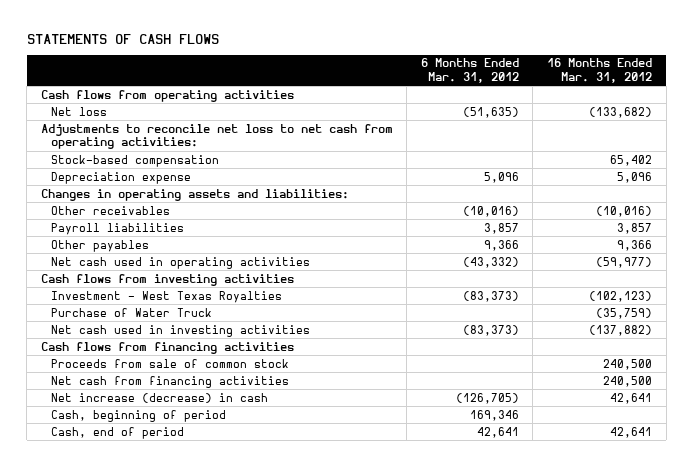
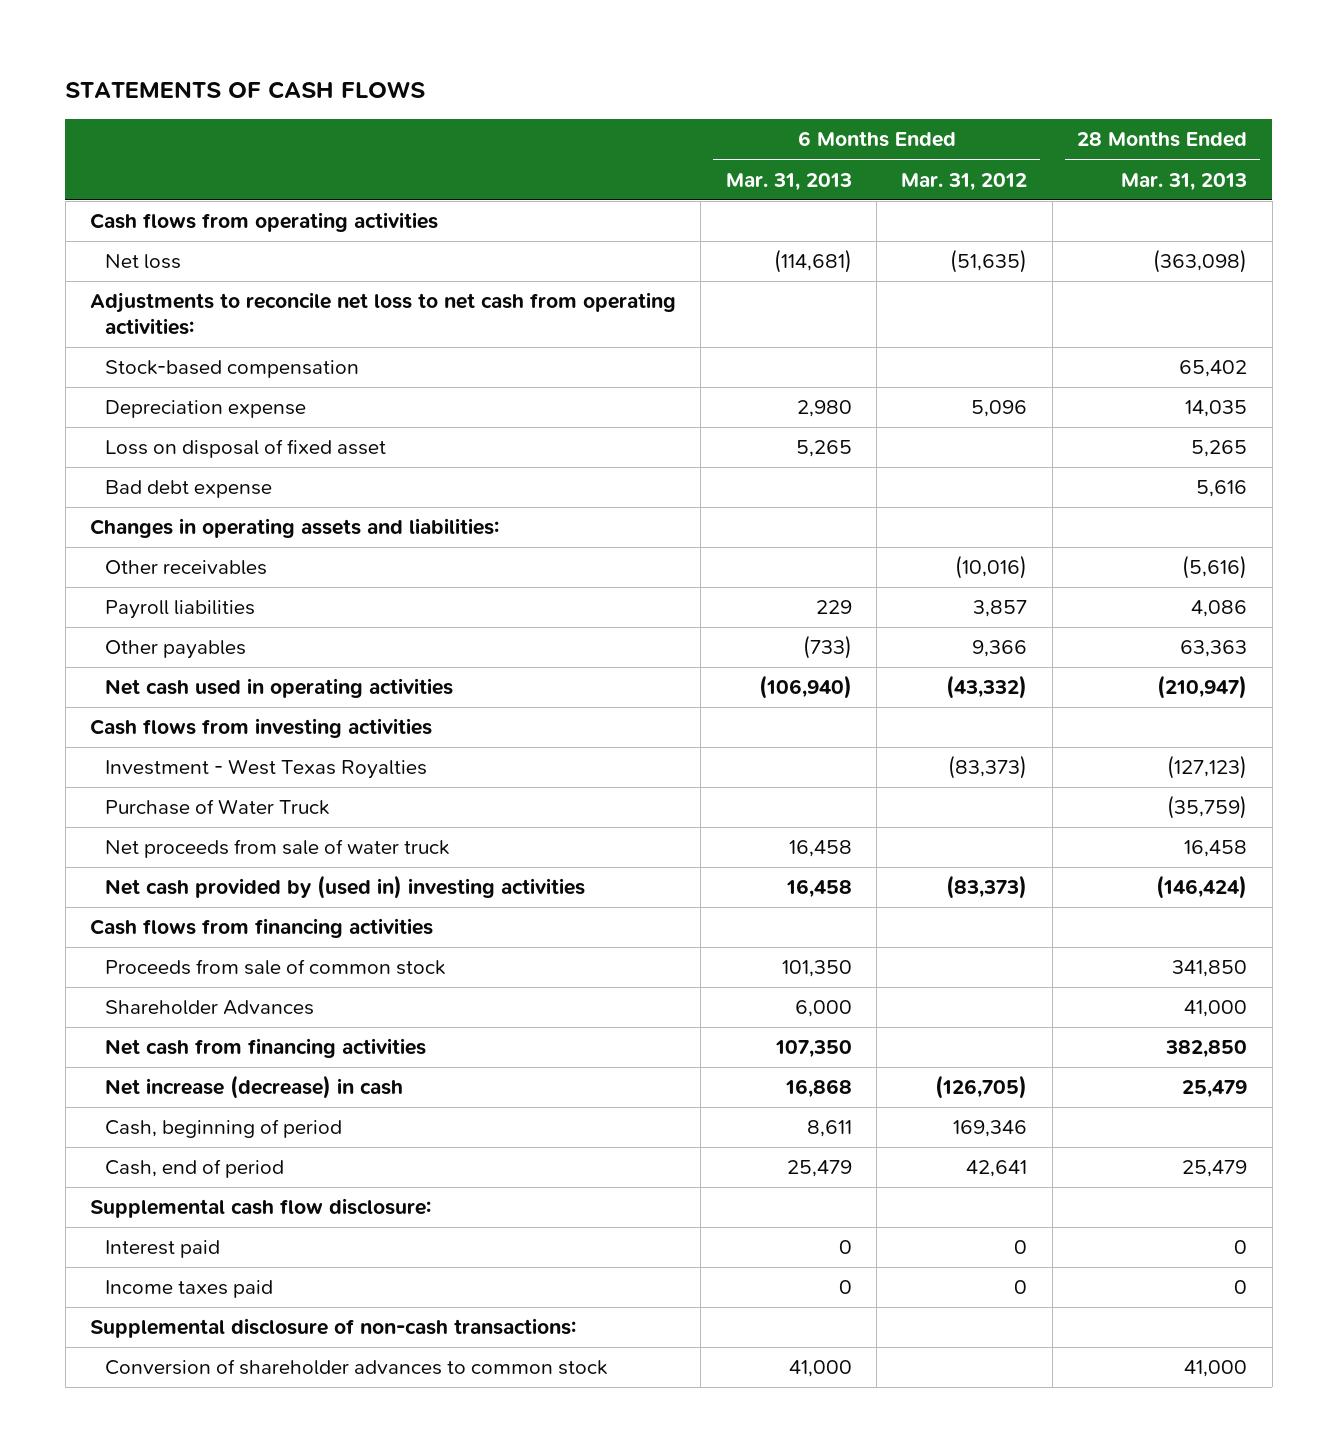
- | 6 Months Ended Mar. 31, 2012 | 16 Months Ended Mar. 31, 2012
+ | 6 Months Ended Mar. 31, 2013 | 6 Months Ended Mar. 31, 2012 | 28 Months Ended Mar. 31, 2013
+ Loss on disposal of fixed asset | 5,265 | | 5,265
+ Bad debt expense | | | 5,616
- Net cash used in investing activities | (83,373) | (137,882)
+ Net proceeds from sale of water truck | 16,458 | | 16,458
+ Net cash provided by (used in) investing activities | 16,458 | (83,373) | (146,424)
+ Shareholder Advances | 6,000 | | 41,000
+ Supplemental cash flow disclosure:
+ Interest paid | 0 | 0 | 0
+ Income taxes paid | 0 | 0 | 0
+ Supplemental disclosure of non-cash transactions:
+ Conversion of shareholder advances to common stock | 41,000 | | 41,000

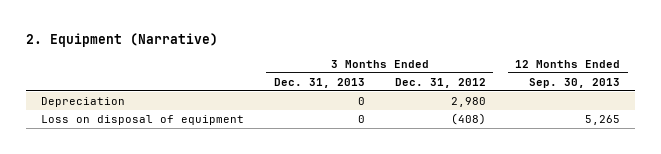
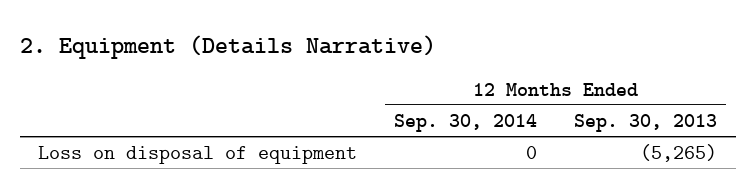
- 2. Equipment (Narrative)
+ 2. Equipment (Details Narrative)
- | 3 Months Ended Dec. 31, 2013 | 3 Months Ended Dec. 31, 2012 | 12 Months Ended Sep. 30, 2013
+ | 12 Months Ended Sep. 30, 2014 | 12 Months Ended Sep. 30, 2013
- Depreciation | 0 | 2,980 |
- Loss on disposal of equipment | 0 | (408) | 5,265
+ Loss on disposal of equipment | 0 | (5,265)

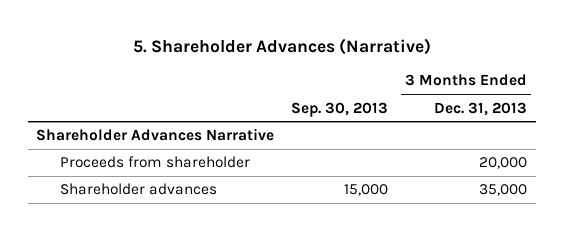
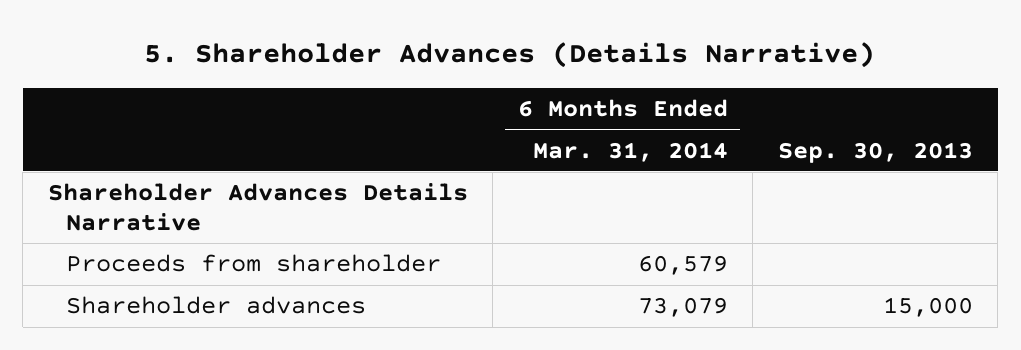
- 5. Shareholder Advances (Narrative)
+ 5. Shareholder Advances (Details Narrative)
- | Sep. 30, 2013 | 3 Months Ended Dec. 31, 2013
+ | 6 Months Ended Mar. 31, 2014 | Sep. 30, 2013
- Shareholder Advances Narrative
+ Shareholder Advances Details Narrative

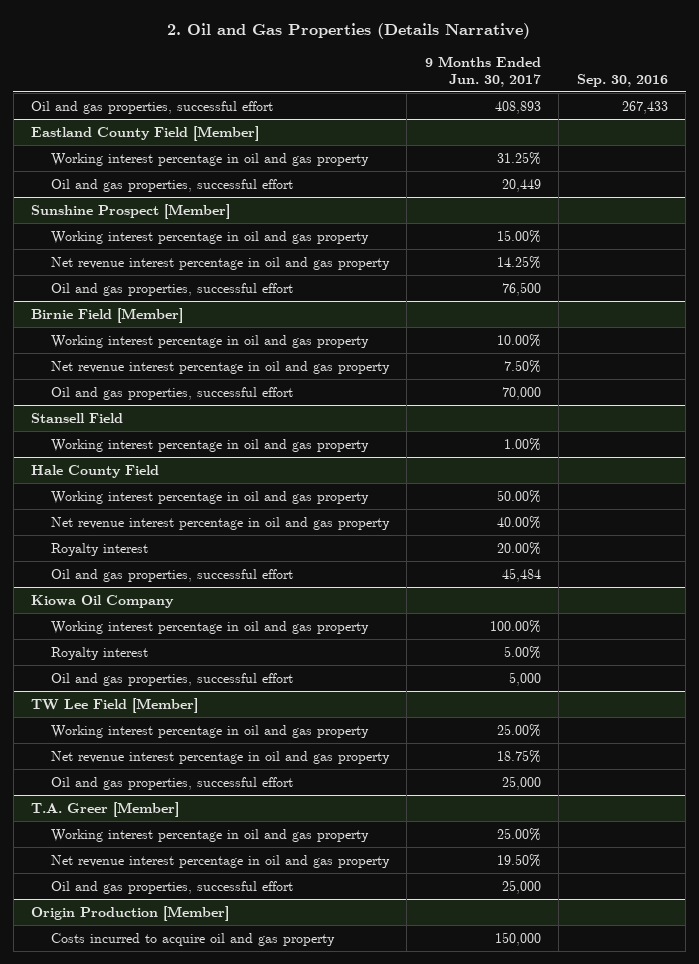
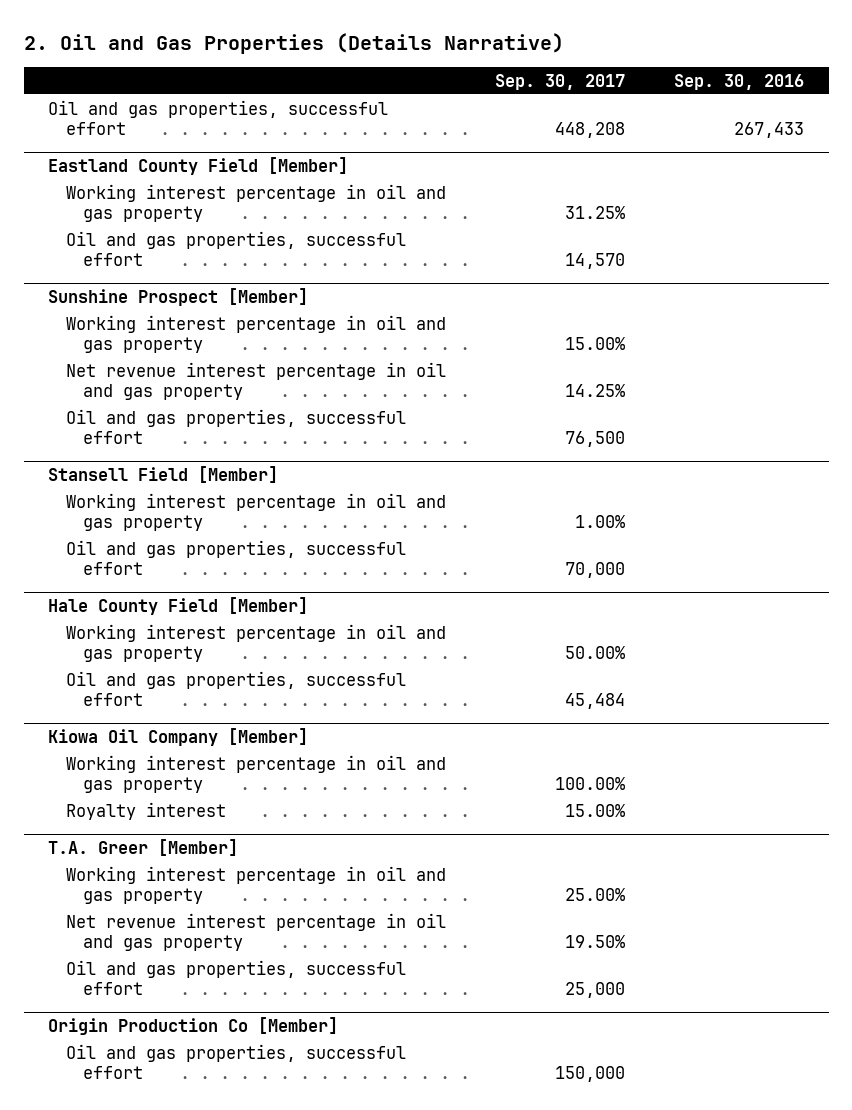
- | 9 Months Ended Jun. 30, 2017 | Sep. 30, 2016
+ | Sep. 30, 2017 | Sep. 30, 2016
- Birnie Field [Member]
- Working interest percentage in oil and gas property | 10.00% |
- Net revenue interest percentage in oil and gas property | 7.50% |
- Oil and gas properties, successful effort | 70,000 |
- Stansell Field
+ Stansell Field [Member]
- Hale County Field
+ Oil and gas properties, successful effort | 70,000 |
+ Hale County Field [Member]
- Net revenue interest percentage in oil and gas property | 40.00% |
- Royalty interest | 20.00% |
- Kiowa Oil Company
+ Kiowa Oil Company [Member]
- Oil and gas properties, successful effort | 5,000 |
- TW Lee Field [Member]
- Working interest percentage in oil and gas property | 25.00% |
- Net revenue interest percentage in oil and gas property | 18.75% |
- Oil and gas properties, successful effort | 25,000 |
- Origin Production [Member]
- Costs incurred to acquire oil and gas property | 150,000 |
+ Origin Production Co [Member]
+ Oil and gas properties, successful effort | 150,000 |

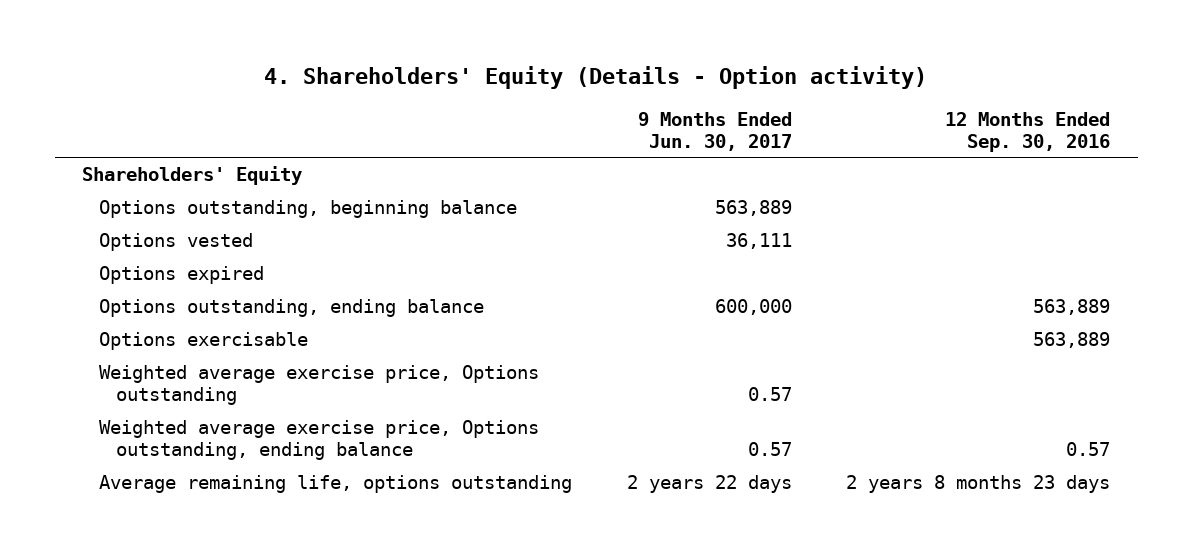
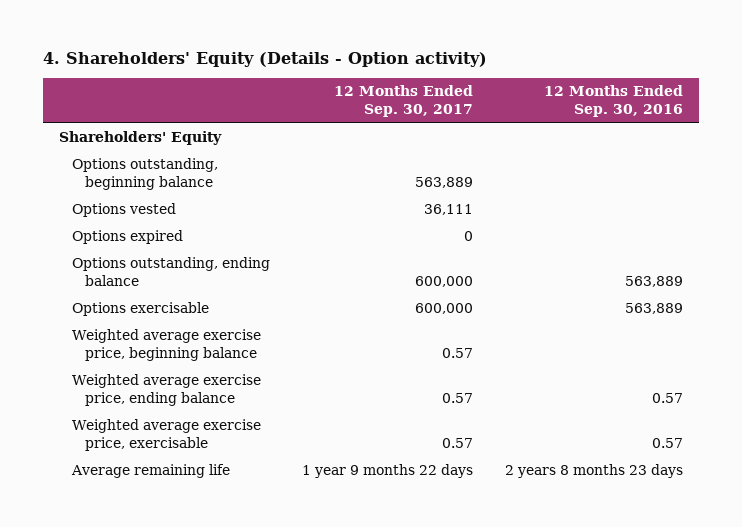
- | 9 Months Ended Jun. 30, 2017 | 12 Months Ended Sep. 30, 2016
+ | 12 Months Ended Sep. 30, 2017 | 12 Months Ended Sep. 30, 2016
- Weighted average exercise price, Options outstanding | 0.57 |
- Weighted average exercise price, Options outstanding, ending balance | 0.57 | 0.57
- Average remaining life, options outstanding | 2 years 22 days | 2 years 8 months 23 days
+ Weighted average exercise price, beginning balance | 0.57 |
+ Weighted average exercise price, ending balance | 0.57 | 0.57
+ Weighted average exercise price, exercisable | 0.57 | 0.57
+ Average remaining life | 1 year 9 months 22 days | 2 years 8 months 23 days

